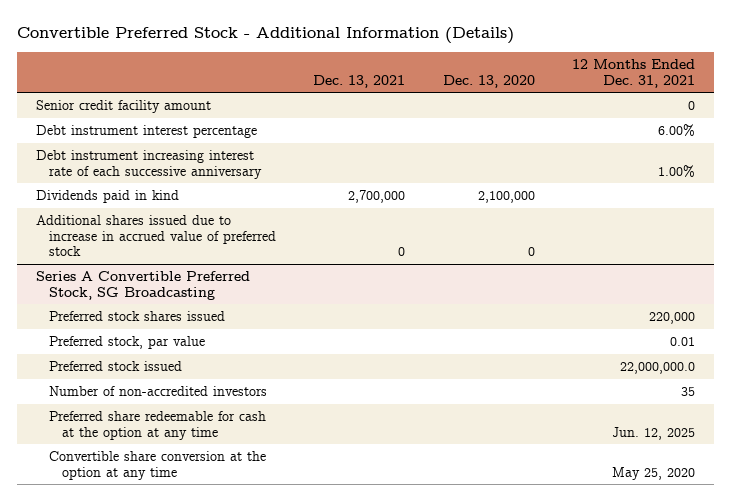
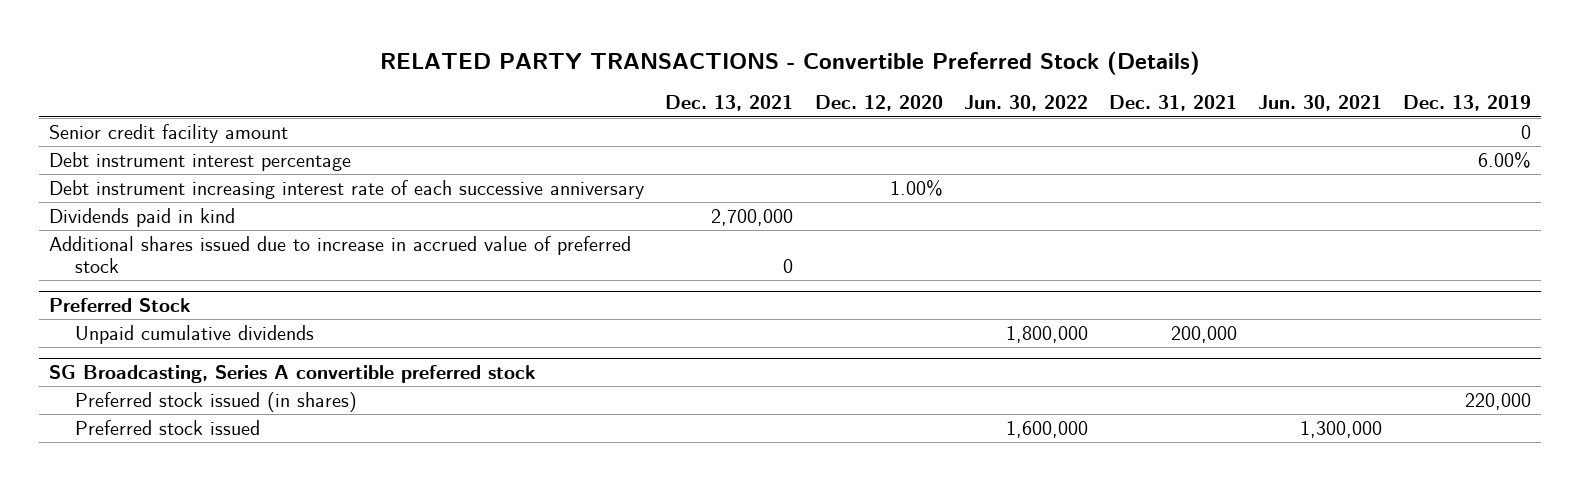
- Convertible Preferred Stock - Additional Information (Details)
+ RELATED PARTY TRANSACTIONS - Convertible Preferred Stock (Details)
- | Dec. 13, 2021 | Dec. 13, 2020 | 12 Months Ended Dec. 31, 2021
+ | Dec. 13, 2021 | Dec. 12, 2020 | Jun. 30, 2022 | Dec. 31, 2021 | Jun. 30, 2021 | Dec. 13, 2019
- Series A Convertible Preferred Stock, SG Broadcasting
- Preferred stock shares issued | | | 220,000
- Preferred stock, par value | | | 0.01
+ Preferred Stock
+ Unpaid cumulative dividends | | | 1,800,000 | 200,000 | |
+ SG Broadcasting, Series A convertible preferred stock
+ Preferred stock issued (in shares) | | | | | | 220,000
- Number of non-accredited investors | | | 35
- Preferred share redeemable for cash at the option at any time | | | Jun. 12, 2025
- Convertible share conversion at the option at any time | | | May 25, 2020

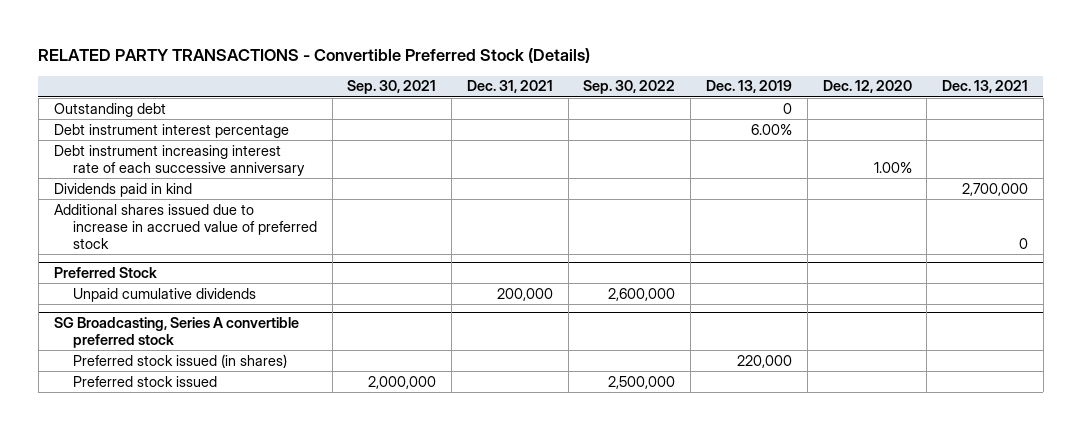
- | Dec. 13, 2021 | Dec. 12, 2020 | Jun. 30, 2022 | Dec. 31, 2021 | Jun. 30, 2021 | Dec. 13, 2019
+ | Sep. 30, 2021 | Dec. 31, 2021 | Sep. 30, 2022 | Dec. 13, 2019 | Dec. 12, 2020 | Dec. 13, 2021
- Senior credit facility amount | | | | | | 0
+ Outstanding debt | | | | 0 | |

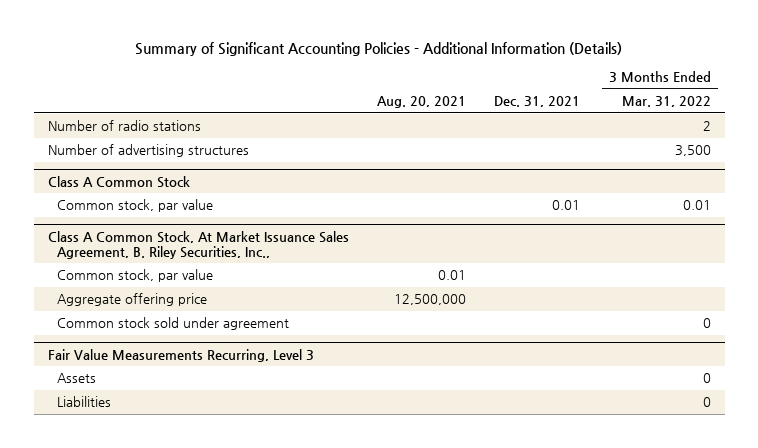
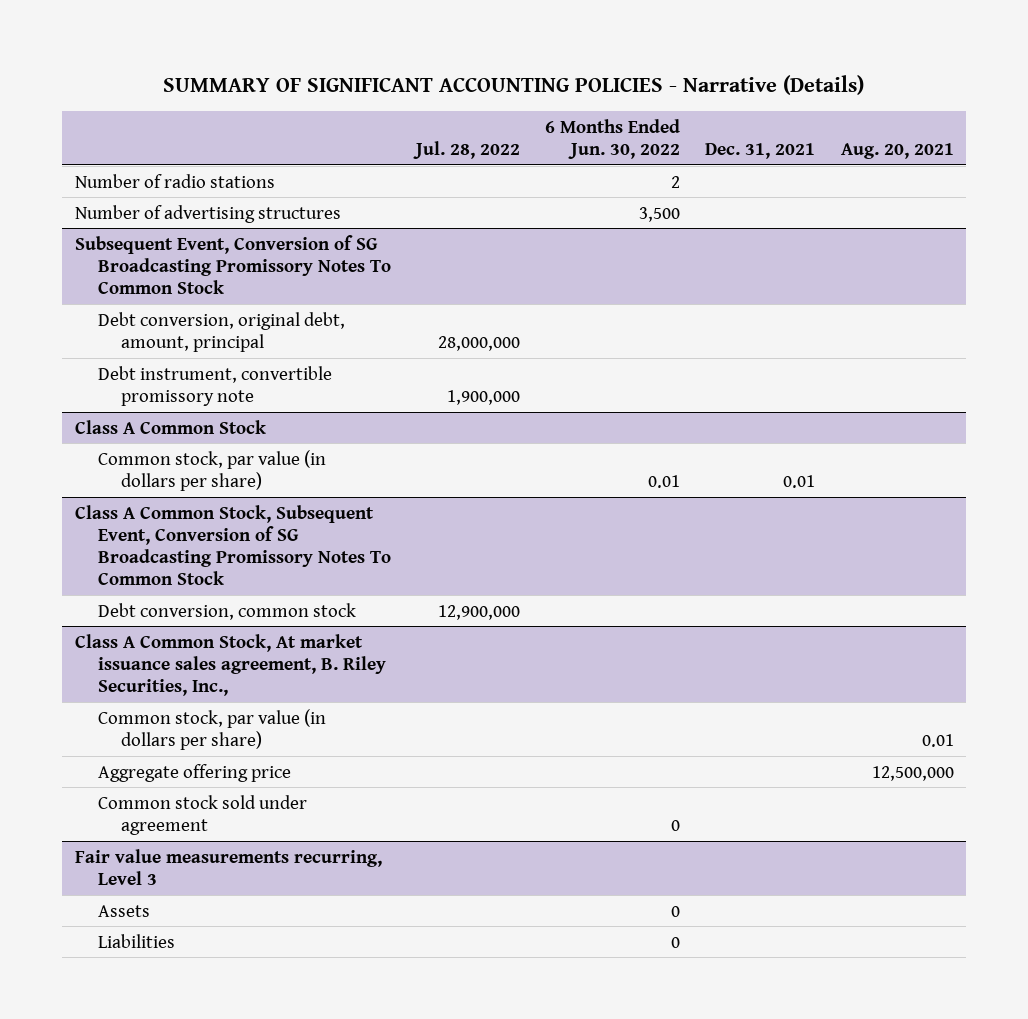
- Summary of Significant Accounting Policies - Additional Information (Details)
+ SUMMARY OF SIGNIFICANT ACCOUNTING POLICIES - Narrative (Details)
- | Aug. 20, 2021 | Dec. 31, 2021 | 3 Months Ended Mar. 31, 2022
+ | Jul. 28, 2022 | 6 Months Ended Jun. 30, 2022 | Dec. 31, 2021 | Aug. 20, 2021
+ Subsequent Event, Conversion of SG Broadcasting Promissory Notes To Common Stock
+ Debt conversion, original debt, amount, principal | 28,000,000 | | |
+ Debt instrument, convertible promissory note | 1,900,000 | | |
@ Class A Common Stock
- Common stock, par value | | 0.01 | 0.01
- Class A Common Stock, At Market Issuance Sales Agreement, B. Riley Securities, Inc.,
- Common stock, par value | 0.01 | |
@ Class A Common Stock
+ Common stock, par value (in dollars per share) | | 0.01 | 0.01 |
+ Class A Common Stock, Subsequent Event, Conversion of SG Broadcasting Promissory Notes To Common Stock
+ Debt conversion, common stock | 12,900,000 | | |
+ Class A Common Stock, At market issuance sales agreement, B. Riley Securities, Inc.,
+ Common stock, par value (in dollars per share) | | | | 0.01
- Fair Value Measurements Recurring, Level 3
+ Fair value measurements recurring, Level 3

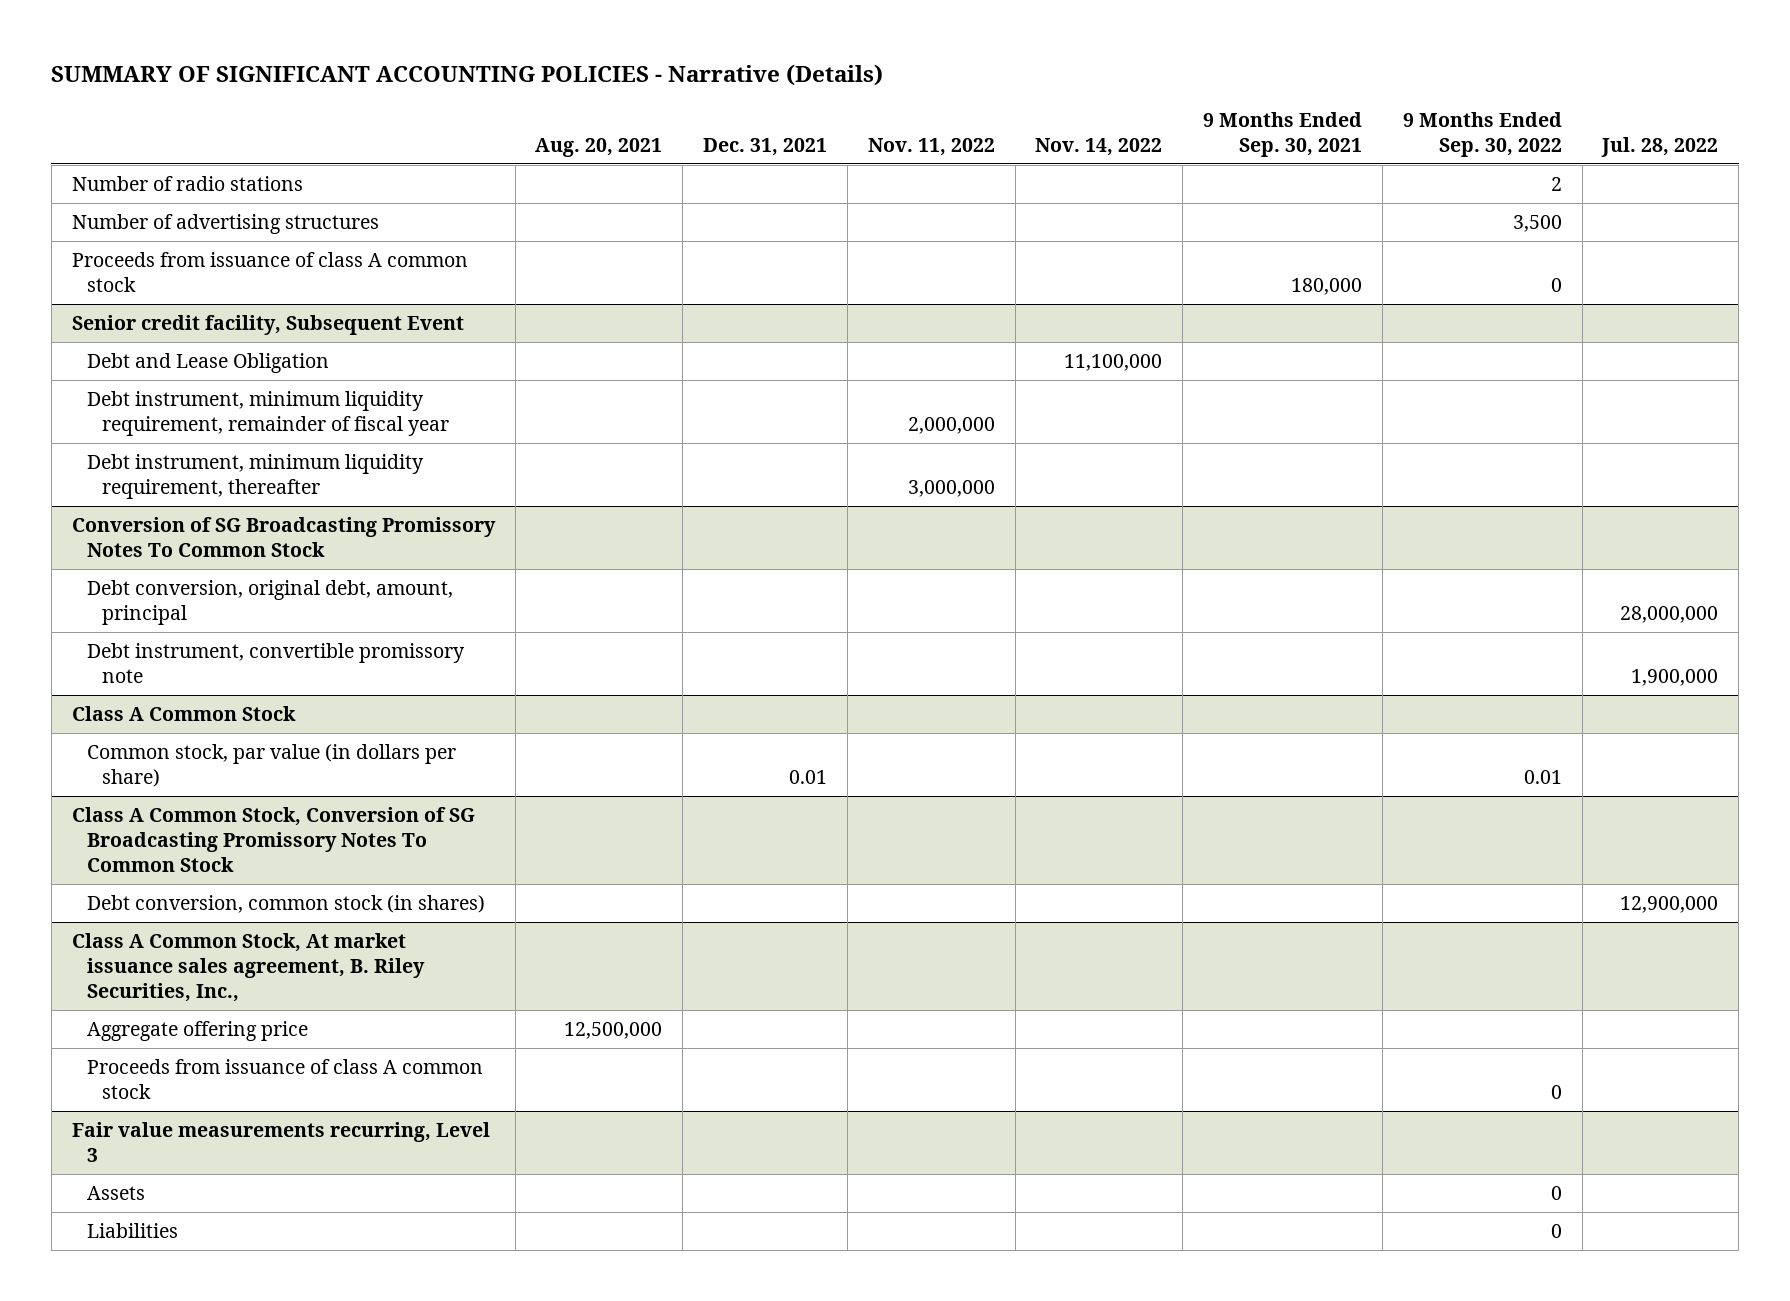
- | Jul. 28, 2022 | 6 Months Ended Jun. 30, 2022 | Dec. 31, 2021 | Aug. 20, 2021
+ | Aug. 20, 2021 | Dec. 31, 2021 | Nov. 11, 2022 | Nov. 14, 2022 | 9 Months Ended Sep. 30, 2021 | 9 Months Ended Sep. 30, 2022 | Jul. 28, 2022
- Subsequent Event, Conversion of SG Broadcasting Promissory Notes To Common Stock
+ Proceeds from issuance of class A common stock | | | | | 180,000 | 0 |
+ Senior credit facility, Subsequent Event
+ Debt and Lease Obligation | | | | 11,100,000 | | |
+ Debt instrument, minimum liquidity requirement, remainder of fiscal year | | | 2,000,000 | | | |
+ Debt instrument, minimum liquidity requirement, thereafter | | | 3,000,000 | | | |
+ Conversion of SG Broadcasting Promissory Notes To Common Stock
- Class A Common Stock, Subsequent Event, Conversion of SG Broadcasting Promissory Notes To Common Stock
- Debt conversion, common stock | 12,900,000 | | |
+ Class A Common Stock, Conversion of SG Broadcasting Promissory Notes To Common Stock
+ Debt conversion, common stock (in shares) | | | | | | | 12,900,000
@ Class A Common Stock, At market issuance sales agreement, B. Riley Securities, Inc.,
- Common stock, par value (in dollars per share) | | | | 0.01
- Common stock sold under agreement | | 0 | |
+ Proceeds from issuance of class A common stock | | | | | | 0 |

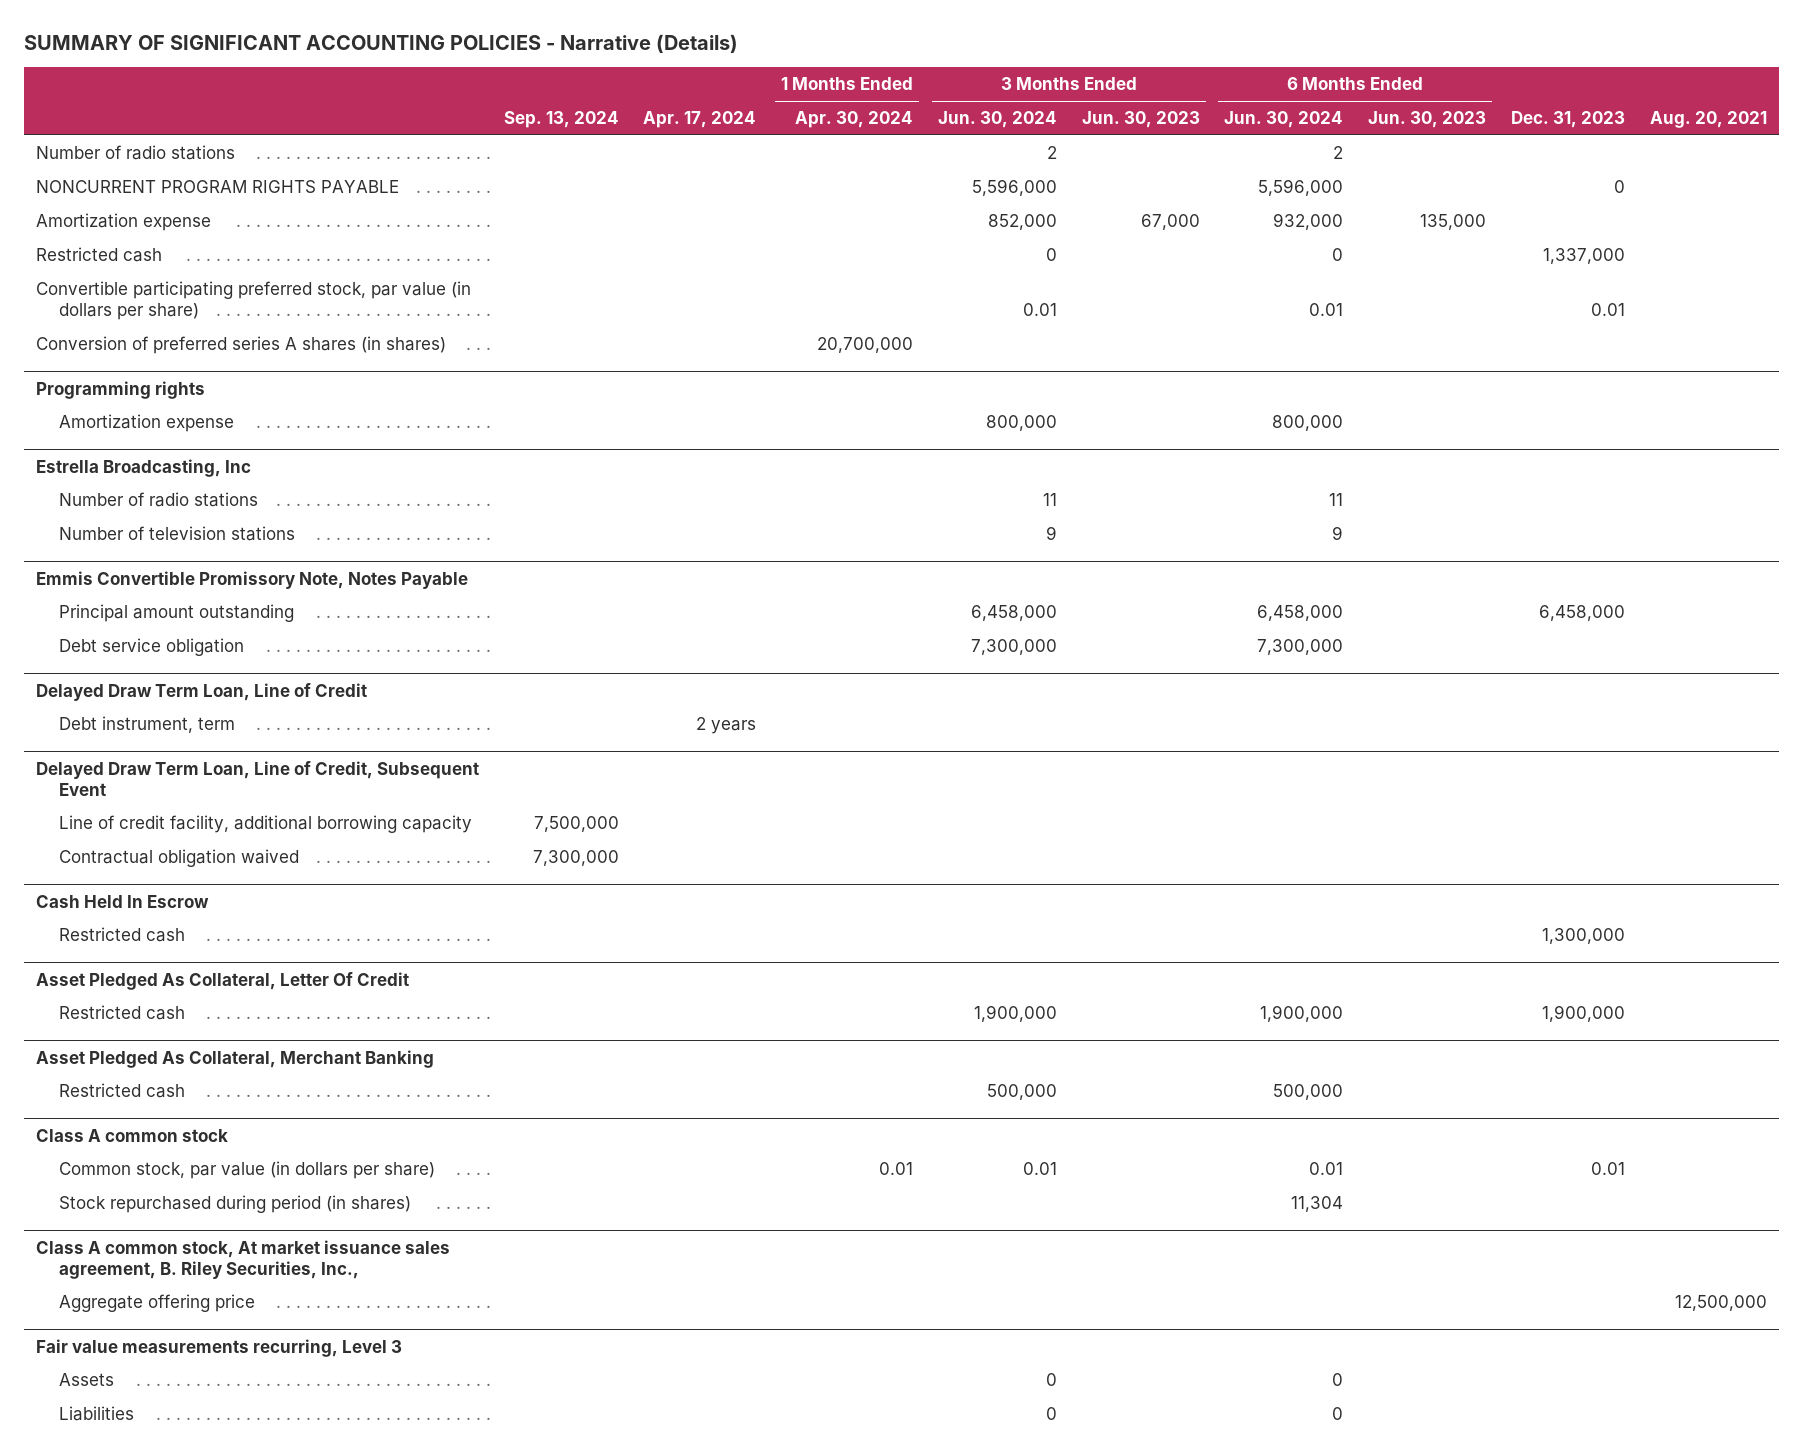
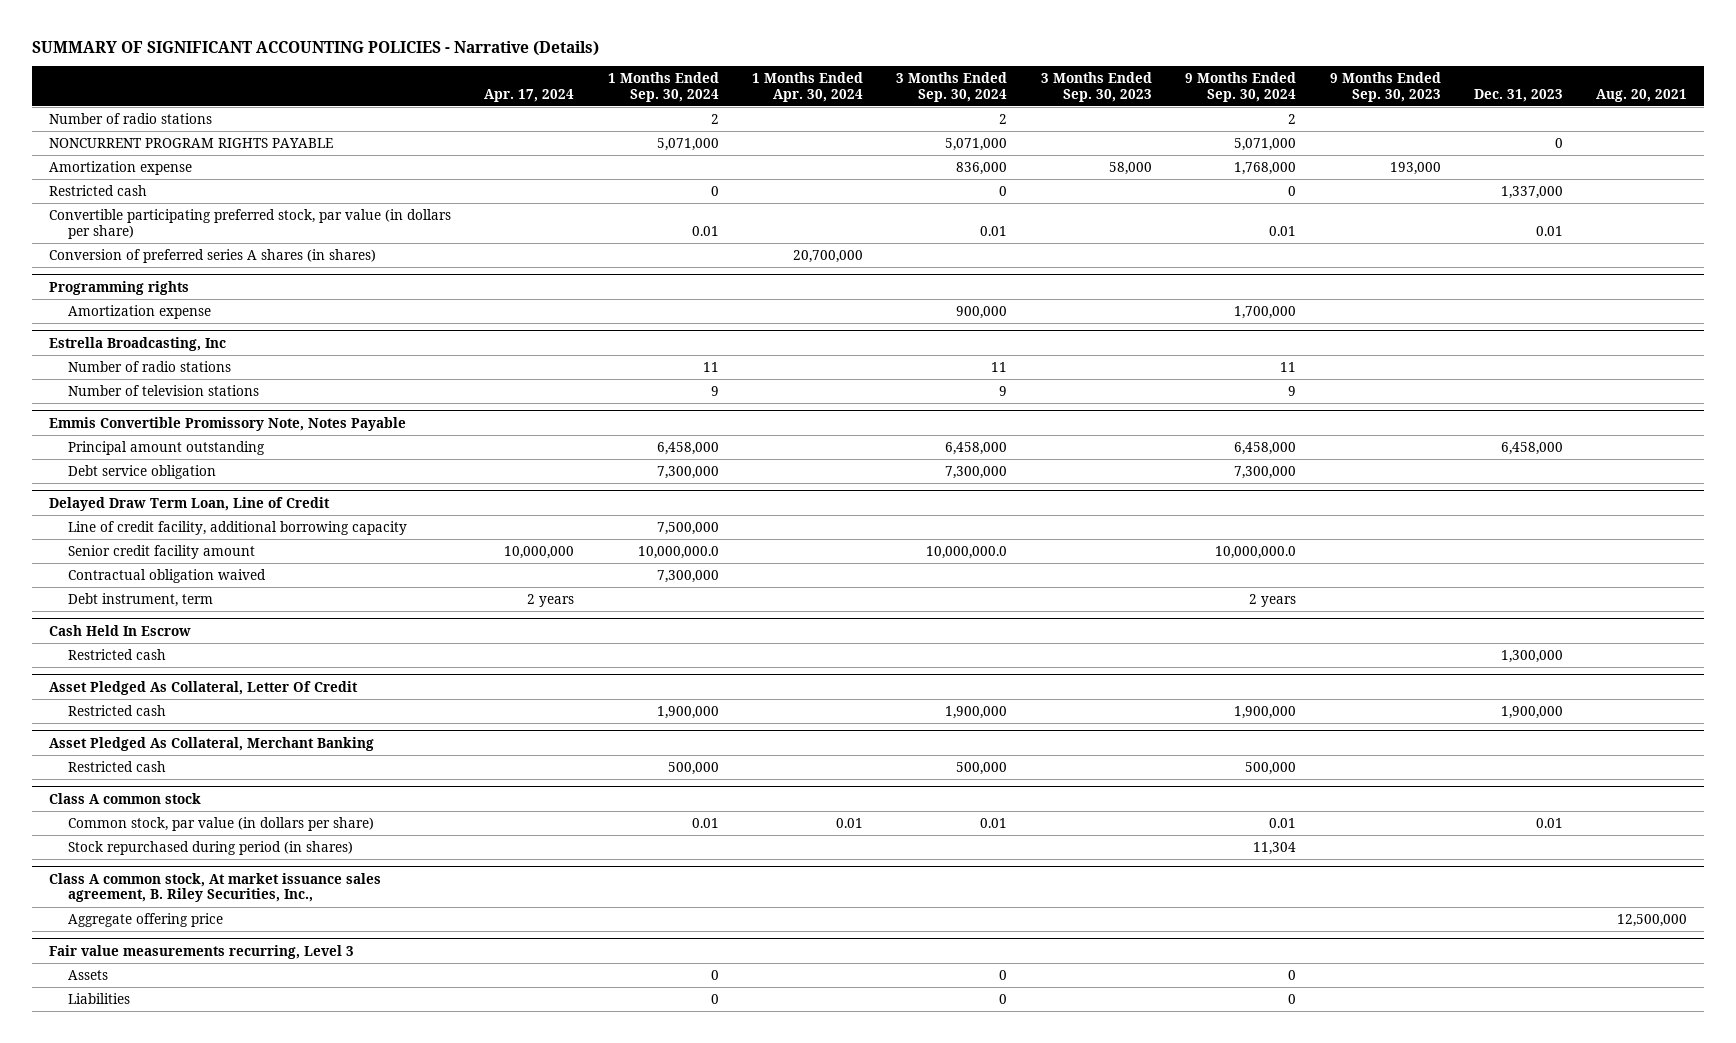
- | Sep. 13, 2024 | Apr. 17, 2024 | 1 Months Ended Apr. 30, 2024 | 3 Months Ended Jun. 30, 2024 | 3 Months Ended Jun. 30, 2023 | 6 Months Ended Jun. 30, 2024 | 6 Months Ended Jun. 30, 2023 | Dec. 31, 2023 | Aug. 20, 2021
+ | Apr. 17, 2024 | 1 Months Ended Sep. 30, 2024 | 1 Months Ended Apr. 30, 2024 | 3 Months Ended Sep. 30, 2024 | 3 Months Ended Sep. 30, 2023 | 9 Months Ended Sep. 30, 2024 | 9 Months Ended Sep. 30, 2023 | Dec. 31, 2023 | Aug. 20, 2021
@ Delayed Draw Term Loan, Line of Credit
+ Line of credit facility, additional borrowing capacity | | 7,500,000 | | | | | | |
+ Senior credit facility amount | 10,000,000 | 10,000,000.0 | | 10,000,000.0 | | 10,000,000.0 | | |
+ Contractual obligation waived | | 7,300,000 | | | | | | |
- Delayed Draw Term Loan, Line of Credit, Subsequent Event
- Line of credit facility, additional borrowing capacity | 7,500,000 | | | | | | | |
- Contractual obligation waived | 7,300,000 | | | | | | | |

